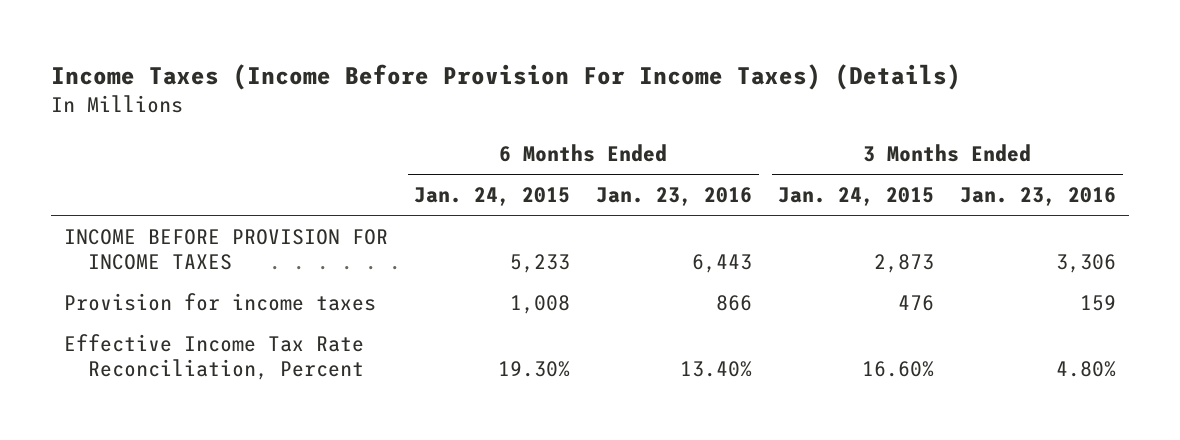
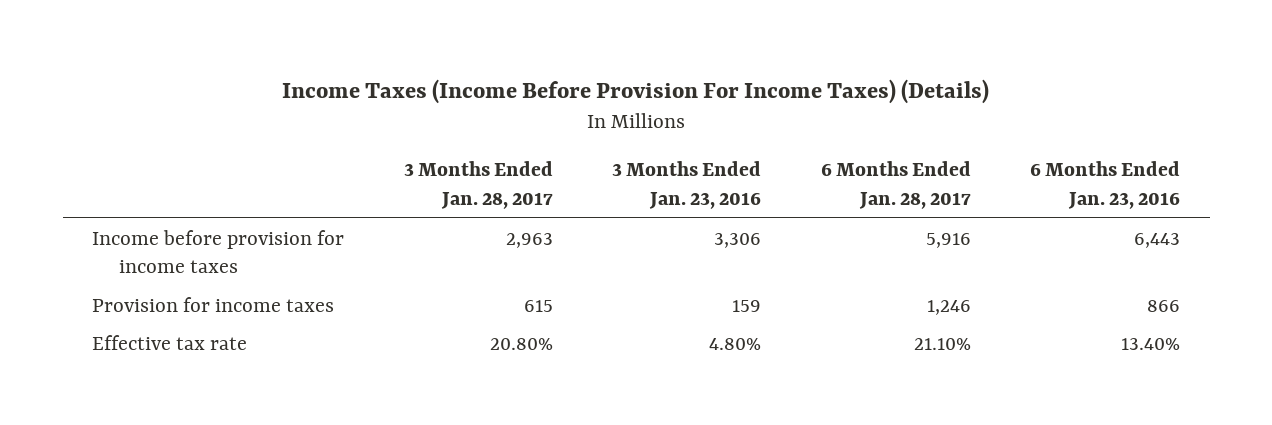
- | 6 Months Ended Jan. 24, 2015 | 6 Months Ended Jan. 23, 2016 | 3 Months Ended Jan. 24, 2015 | 3 Months Ended Jan. 23, 2016
+ | 3 Months Ended Jan. 28, 2017 | 3 Months Ended Jan. 23, 2016 | 6 Months Ended Jan. 28, 2017 | 6 Months Ended Jan. 23, 2016
- INCOME BEFORE PROVISION FOR INCOME TAXES | 5,233 | 6,443 | 2,873 | 3,306
+ Income before provision for income taxes | 2,963 | 3,306 | 5,916 | 6,443
- Effective Income Tax Rate Reconciliation, Percent | 19.30% | 13.40% | 16.60% | 4.80%
+ Effective tax rate | 20.80% | 4.80% | 21.10% | 13.40%

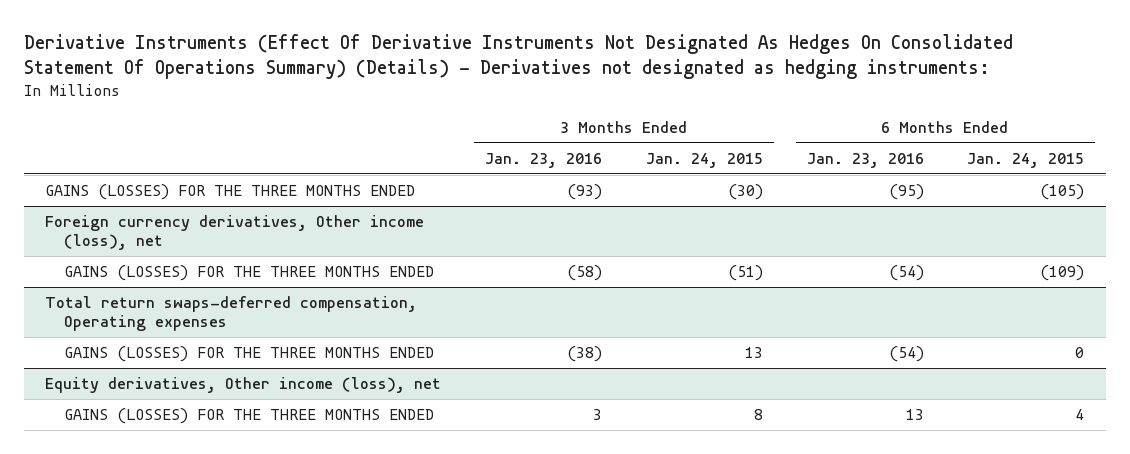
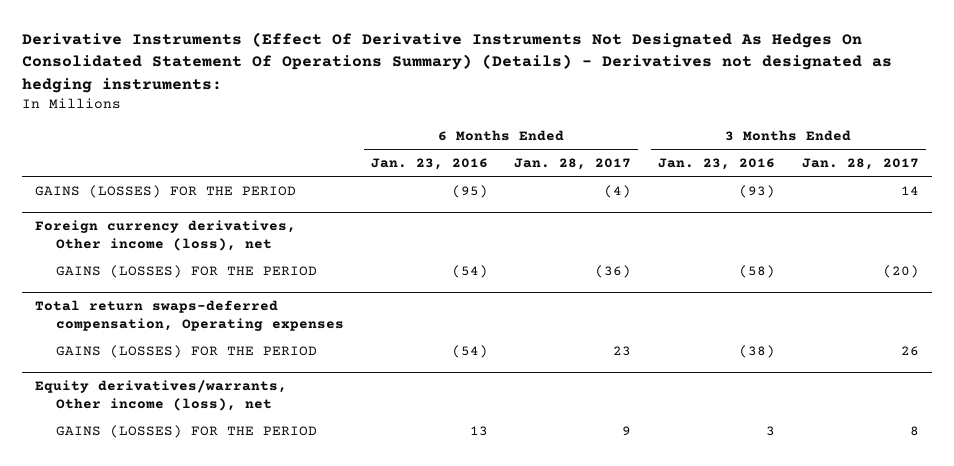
- | 3 Months Ended Jan. 23, 2016 | 3 Months Ended Jan. 24, 2015 | 6 Months Ended Jan. 23, 2016 | 6 Months Ended Jan. 24, 2015
+ | 6 Months Ended Jan. 23, 2016 | 6 Months Ended Jan. 28, 2017 | 3 Months Ended Jan. 23, 2016 | 3 Months Ended Jan. 28, 2017
- GAINS (LOSSES) FOR THE THREE MONTHS ENDED | (93) | (30) | (95) | (105)
+ GAINS (LOSSES) FOR THE PERIOD | (95) | (4) | (93) | 14
@ Foreign currency derivatives, Other income (loss), net
- GAINS (LOSSES) FOR THE THREE MONTHS ENDED | (58) | (51) | (54) | (109)
+ GAINS (LOSSES) FOR THE PERIOD | (54) | (36) | (58) | (20)
@ Total return swaps-deferred compensation, Operating expenses
- GAINS (LOSSES) FOR THE THREE MONTHS ENDED | (38) | 13 | (54) | 0
- Equity derivatives, Other income (loss), net
- GAINS (LOSSES) FOR THE THREE MONTHS ENDED | 3 | 8 | 13 | 4
@ Total return swaps-deferred compensation, Operating expenses
+ GAINS (LOSSES) FOR THE PERIOD | (54) | 23 | (38) | 26
+ Equity derivatives/warrants, Other income (loss), net
+ GAINS (LOSSES) FOR THE PERIOD | 13 | 9 | 3 | 8

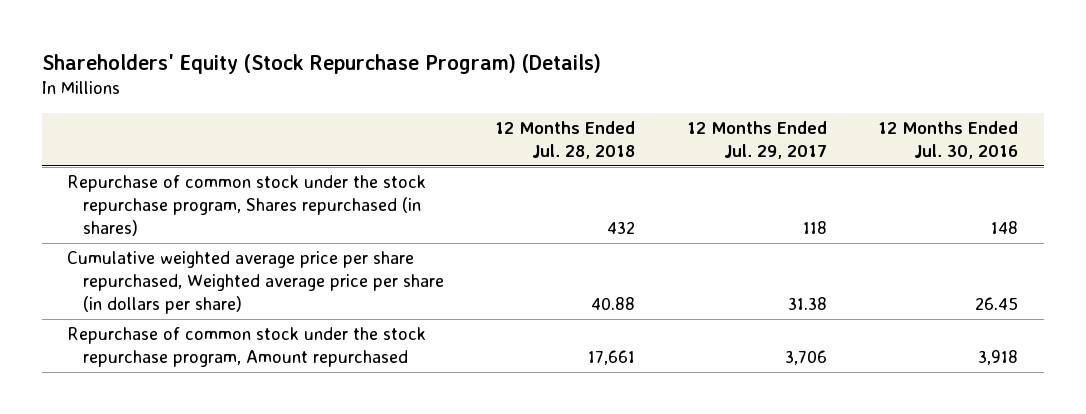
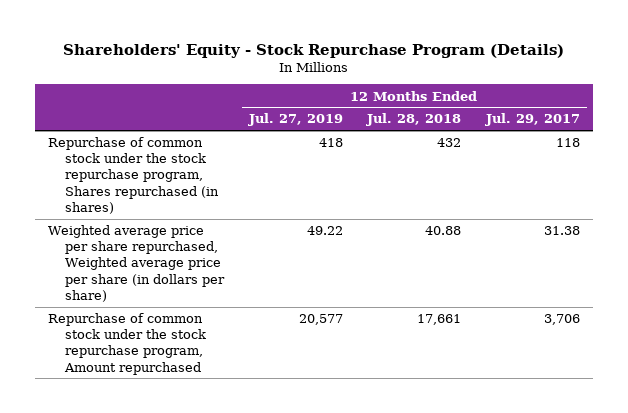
- Shareholders' Equity (Stock Repurchase Program) (Details)
+ Shareholders' Equity - Stock Repurchase Program (Details)
- | 12 Months Ended Jul. 28, 2018 | 12 Months Ended Jul. 29, 2017 | 12 Months Ended Jul. 30, 2016
+ | 12 Months Ended Jul. 27, 2019 | 12 Months Ended Jul. 28, 2018 | 12 Months Ended Jul. 29, 2017
- Cumulative weighted average price per share repurchased, Weighted average price per share (in dollars per share) | 40.88 | 31.38 | 26.45
+ Weighted average price per share repurchased, Weighted average price per share (in dollars per share) | 49.22 | 40.88 | 31.38

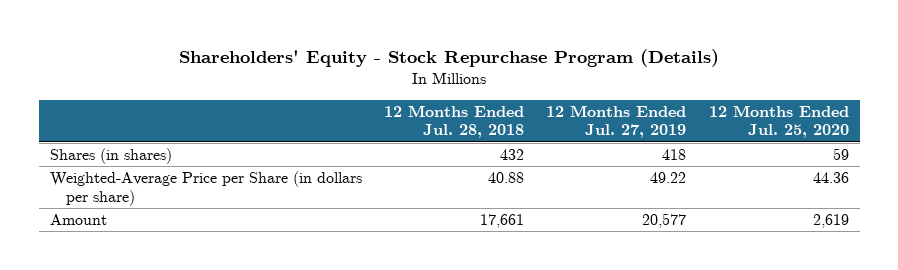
- | 12 Months Ended Jul. 27, 2019 | 12 Months Ended Jul. 28, 2018 | 12 Months Ended Jul. 29, 2017
+ | 12 Months Ended Jul. 28, 2018 | 12 Months Ended Jul. 27, 2019 | 12 Months Ended Jul. 25, 2020
- Repurchase of common stock under the stock repurchase program, Shares repurchased (in shares) | 418 | 432 | 118
- Weighted average price per share repurchased, Weighted average price per share (in dollars per share) | 49.22 | 40.88 | 31.38
- Repurchase of common stock under the stock repurchase program, Amount repurchased | 20,577 | 17,661 | 3,706
+ Shares (in shares) | 432 | 418 | 59
+ Weighted-Average Price per Share (in dollars per share) | 40.88 | 49.22 | 44.36
+ Amount | 17,661 | 20,577 | 2,619

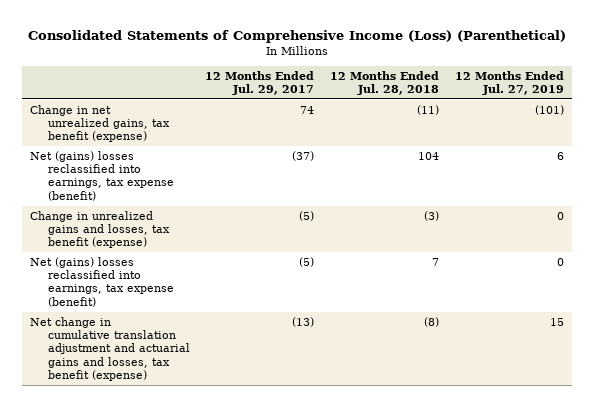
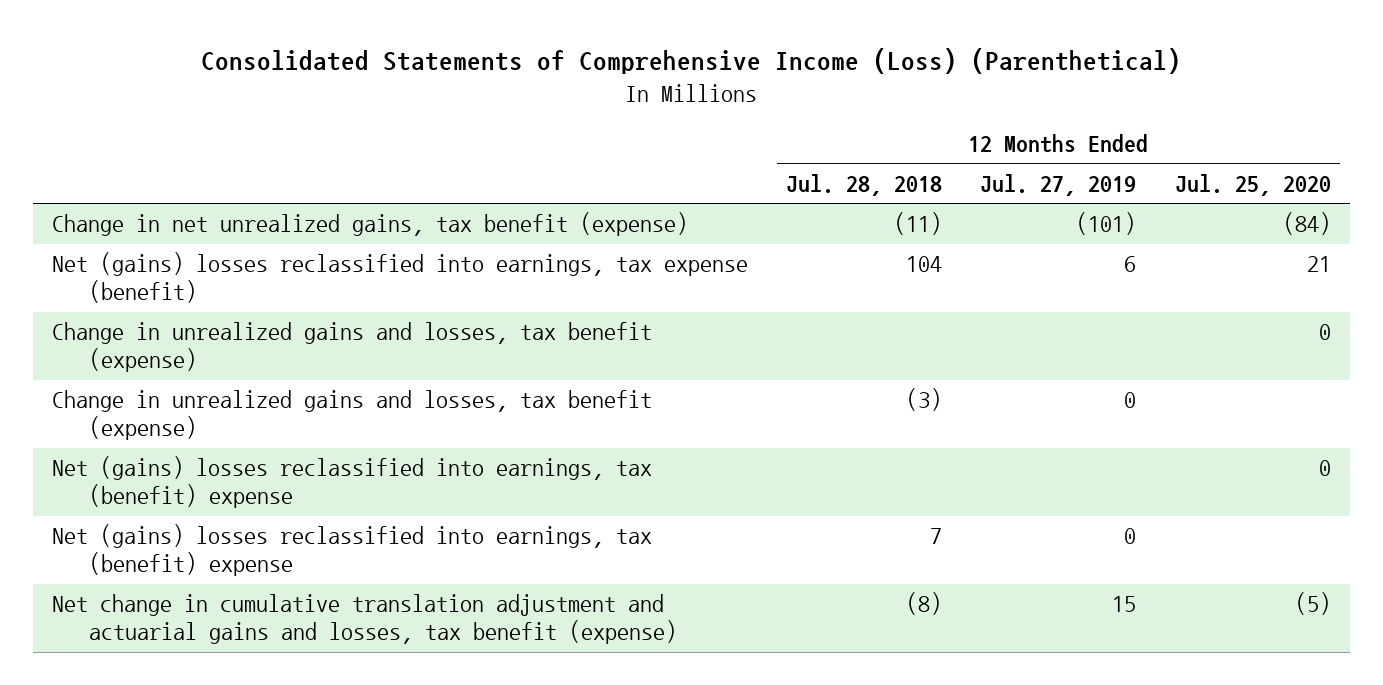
- | 12 Months Ended Jul. 29, 2017 | 12 Months Ended Jul. 28, 2018 | 12 Months Ended Jul. 27, 2019
+ | 12 Months Ended Jul. 28, 2018 | 12 Months Ended Jul. 27, 2019 | 12 Months Ended Jul. 25, 2020
+ Change in unrealized gains and losses, tax benefit (expense) | | | 0
- Net (gains) losses reclassified into earnings, tax expense (benefit) | (5) | 7 | 0
+ Net (gains) losses reclassified into earnings, tax (benefit) expense | | | 0
+ Net (gains) losses reclassified into earnings, tax (benefit) expense | 7 | 0 |

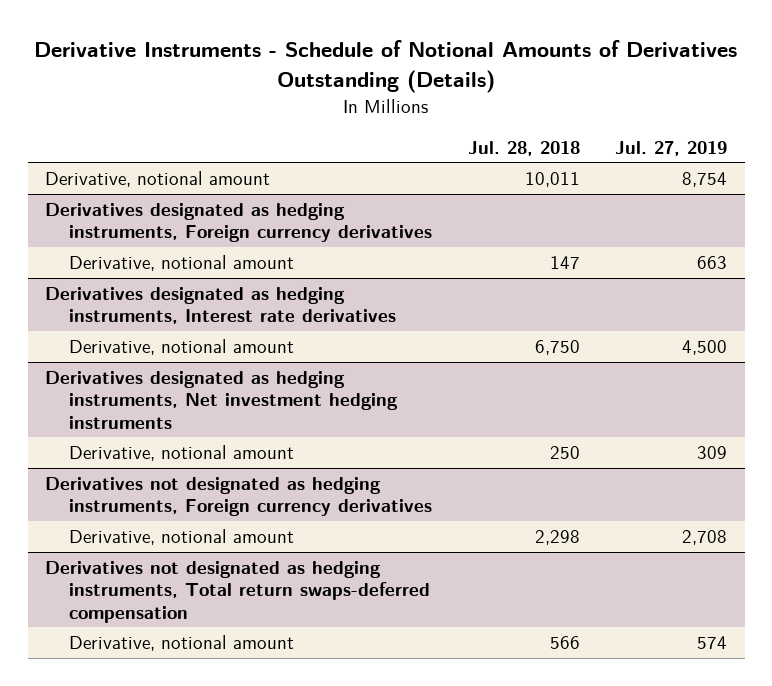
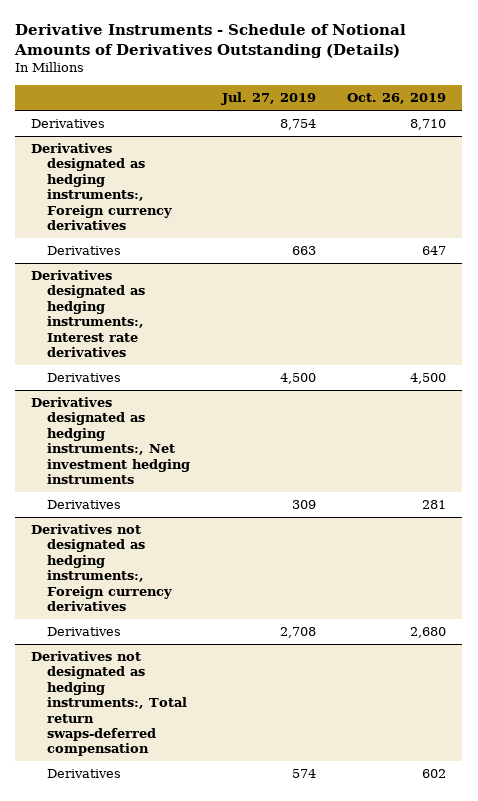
- | Jul. 28, 2018 | Jul. 27, 2019
+ | Jul. 27, 2019 | Oct. 26, 2019
- Derivative, notional amount | 10,011 | 8,754
- Derivatives designated as hedging instruments, Foreign currency derivatives
- Derivative, notional amount | 147 | 663
- Derivatives designated as hedging instruments, Interest rate derivatives
- Derivative, notional amount | 6,750 | 4,500
- Derivatives designated as hedging instruments, Net investment hedging instruments
- Derivative, notional amount | 250 | 309
- Derivatives not designated as hedging instruments, Foreign currency derivatives
- Derivative, notional amount | 2,298 | 2,708
- Derivatives not designated as hedging instruments, Total return swaps-deferred compensation
- Derivative, notional amount | 566 | 574
+ Derivatives | 8,754 | 8,710
+ Derivatives designated as hedging instruments:, Foreign currency derivatives
+ Derivatives | 663 | 647
+ Derivatives designated as hedging instruments:, Interest rate derivatives
+ Derivatives | 4,500 | 4,500
+ Derivatives designated as hedging instruments:, Net investment hedging instruments
+ Derivatives | 309 | 281
+ Derivatives not designated as hedging instruments:, Foreign currency derivatives
+ Derivatives | 2,708 | 2,680
+ Derivatives not designated as hedging instruments:, Total return swaps-deferred compensation
+ Derivatives | 574 | 602

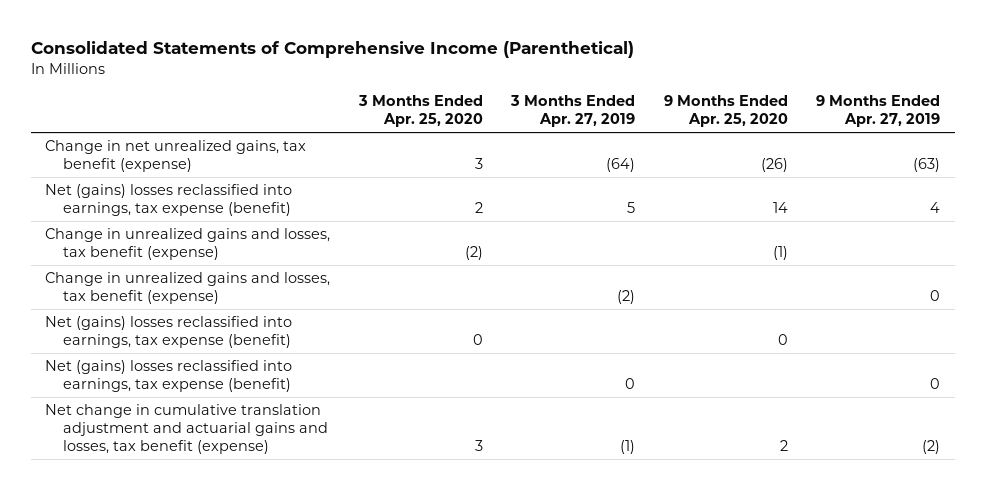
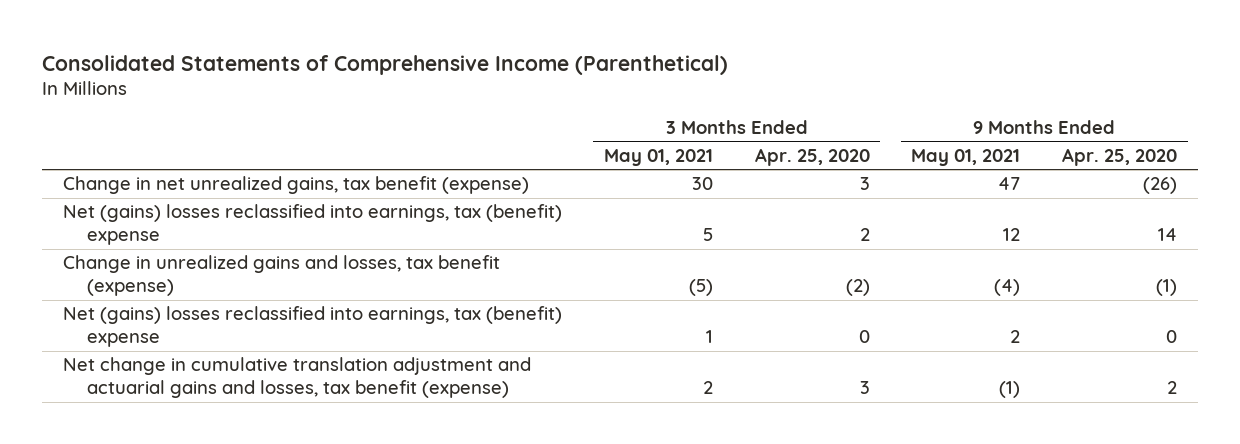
- | 3 Months Ended Apr. 25, 2020 | 3 Months Ended Apr. 27, 2019 | 9 Months Ended Apr. 25, 2020 | 9 Months Ended Apr. 27, 2019
+ | 3 Months Ended May 01, 2021 | 3 Months Ended Apr. 25, 2020 | 9 Months Ended May 01, 2021 | 9 Months Ended Apr. 25, 2020
- Net (gains) losses reclassified into earnings, tax expense (benefit) | 2 | 5 | 14 | 4
+ Net (gains) losses reclassified into earnings, tax (benefit) expense | 5 | 2 | 12 | 14
- Change in unrealized gains and losses, tax benefit (expense) | | (2) | | 0
- Net (gains) losses reclassified into earnings, tax expense (benefit) | 0 | | 0 |
- Net (gains) losses reclassified into earnings, tax expense (benefit) | | 0 | | 0
+ Net (gains) losses reclassified into earnings, tax (benefit) expense | 1 | 0 | 2 | 0

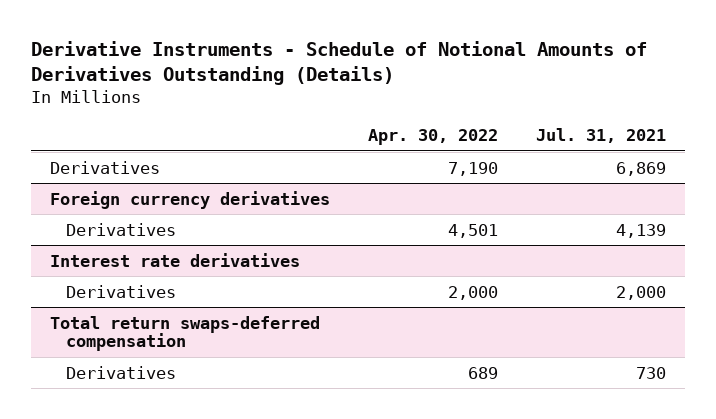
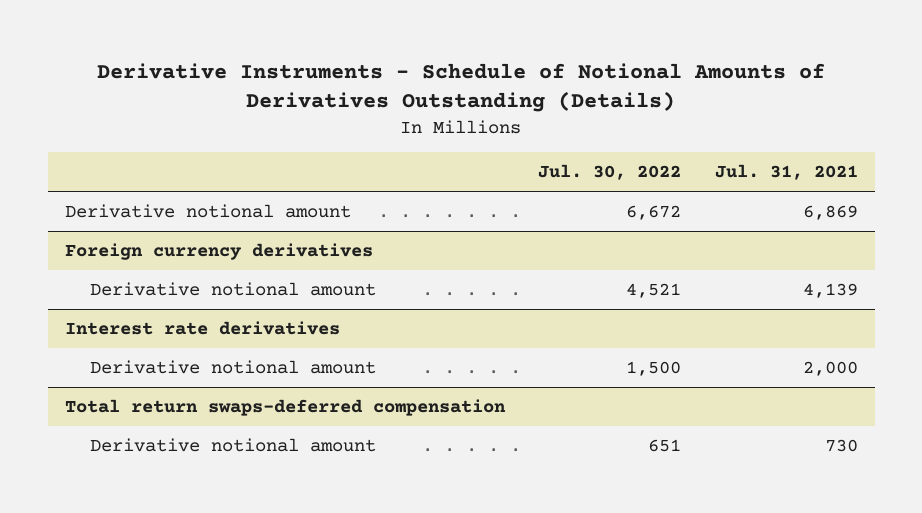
- | Apr. 30, 2022 | Jul. 31, 2021
+ | Jul. 30, 2022 | Jul. 31, 2021
- Derivatives | 7,190 | 6,869
+ Derivative notional amount | 6,672 | 6,869
@ Foreign currency derivatives
- Derivatives | 4,501 | 4,139
+ Derivative notional amount | 4,521 | 4,139
@ Interest rate derivatives
- Derivatives | 2,000 | 2,000
+ Derivative notional amount | 1,500 | 2,000
@ Total return swaps-deferred compensation
- Derivatives | 689 | 730
+ Derivative notional amount | 651 | 730

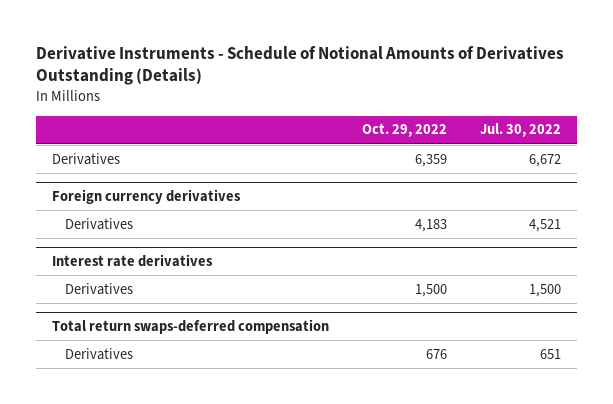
- | Jul. 30, 2022 | Jul. 31, 2021
+ | Oct. 29, 2022 | Jul. 30, 2022
- Derivative notional amount | 6,672 | 6,869
+ Derivatives | 6,359 | 6,672
@ Foreign currency derivatives
- Derivative notional amount | 4,521 | 4,139
+ Derivatives | 4,183 | 4,521
@ Interest rate derivatives
- Derivative notional amount | 1,500 | 2,000
+ Derivatives | 1,500 | 1,500
@ Total return swaps-deferred compensation
- Derivative notional amount | 651 | 730
+ Derivatives | 676 | 651

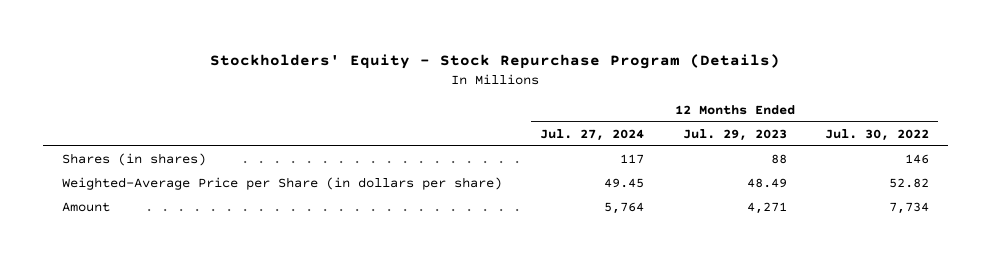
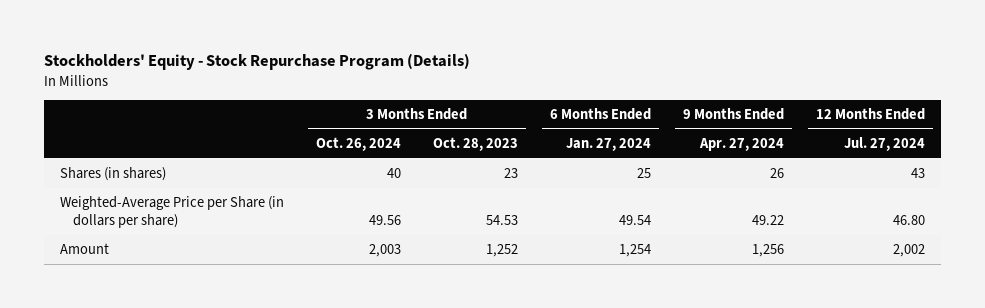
- | 12 Months Ended Jul. 27, 2024 | 12 Months Ended Jul. 29, 2023 | 12 Months Ended Jul. 30, 2022
+ | 3 Months Ended Oct. 26, 2024 | 3 Months Ended Oct. 28, 2023 | 6 Months Ended Jan. 27, 2024 | 9 Months Ended Apr. 27, 2024 | 12 Months Ended Jul. 27, 2024
- Shares (in shares) | 117 | 88 | 146
- Weighted-Average Price per Share (in dollars per share) | 49.45 | 48.49 | 52.82
- Amount | 5,764 | 4,271 | 7,734
+ Shares (in shares) | 40 | 23 | 25 | 26 | 43
+ Weighted-Average Price per Share (in dollars per share) | 49.56 | 54.53 | 49.54 | 49.22 | 46.80
+ Amount | 2,003 | 1,252 | 1,254 | 1,256 | 2,002

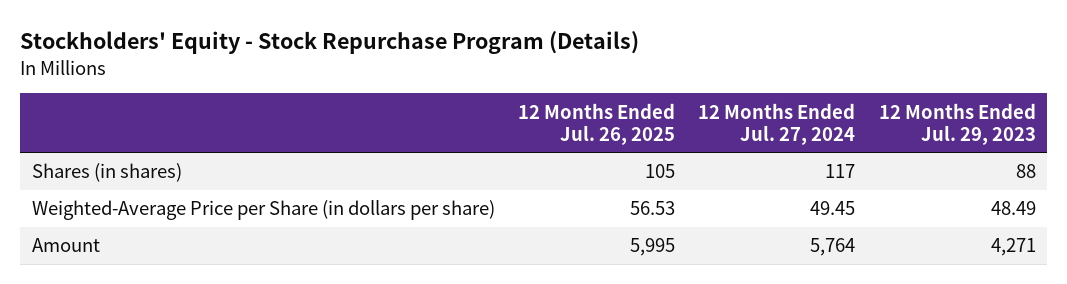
- | 3 Months Ended Oct. 26, 2024 | 3 Months Ended Oct. 28, 2023 | 6 Months Ended Jan. 27, 2024 | 9 Months Ended Apr. 27, 2024 | 12 Months Ended Jul. 27, 2024
+ | 12 Months Ended Jul. 26, 2025 | 12 Months Ended Jul. 27, 2024 | 12 Months Ended Jul. 29, 2023
- Shares (in shares) | 40 | 23 | 25 | 26 | 43
- Weighted-Average Price per Share (in dollars per share) | 49.56 | 54.53 | 49.54 | 49.22 | 46.80
- Amount | 2,003 | 1,252 | 1,254 | 1,256 | 2,002
+ Shares (in shares) | 105 | 117 | 88
+ Weighted-Average Price per Share (in dollars per share) | 56.53 | 49.45 | 48.49
+ Amount | 5,995 | 5,764 | 4,271

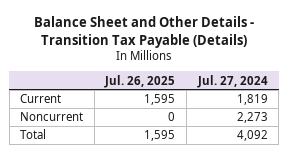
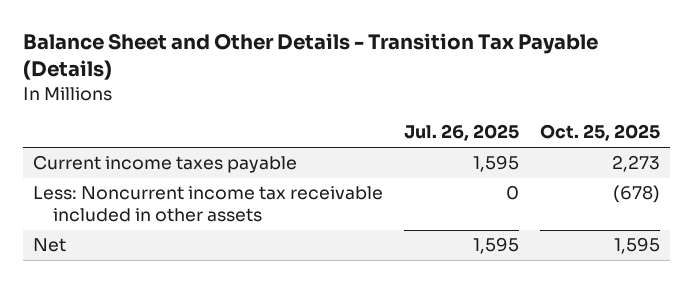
- | Jul. 26, 2025 | Jul. 27, 2024
+ | Jul. 26, 2025 | Oct. 25, 2025
- Current | 1,595 | 1,819
- Noncurrent | 0 | 2,273
- Total | 1,595 | 4,092
+ Current income taxes payable | 1,595 | 2,273
+ Less: Noncurrent income tax receivable included in other assets | 0 | (678)
+ Net | 1,595 | 1,595

